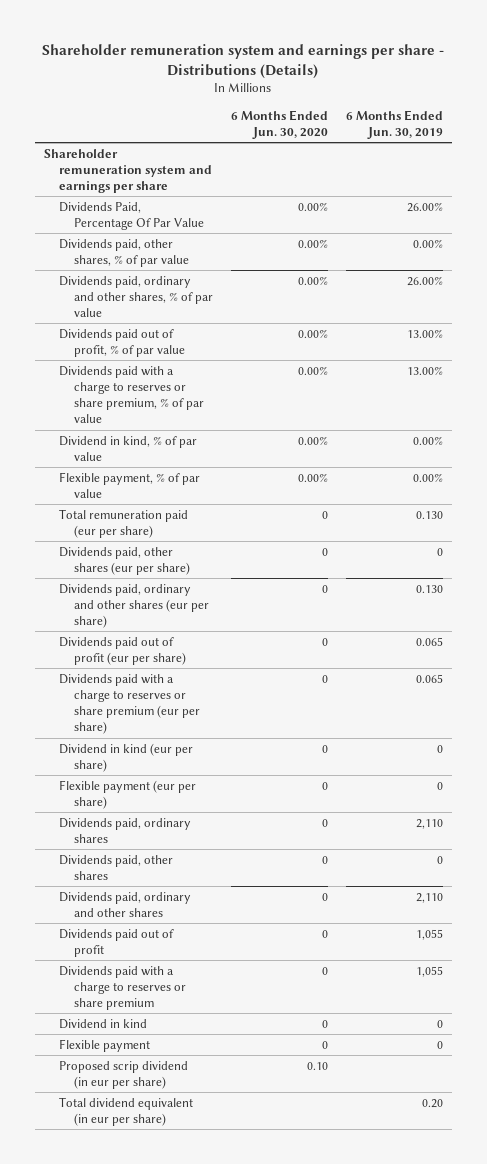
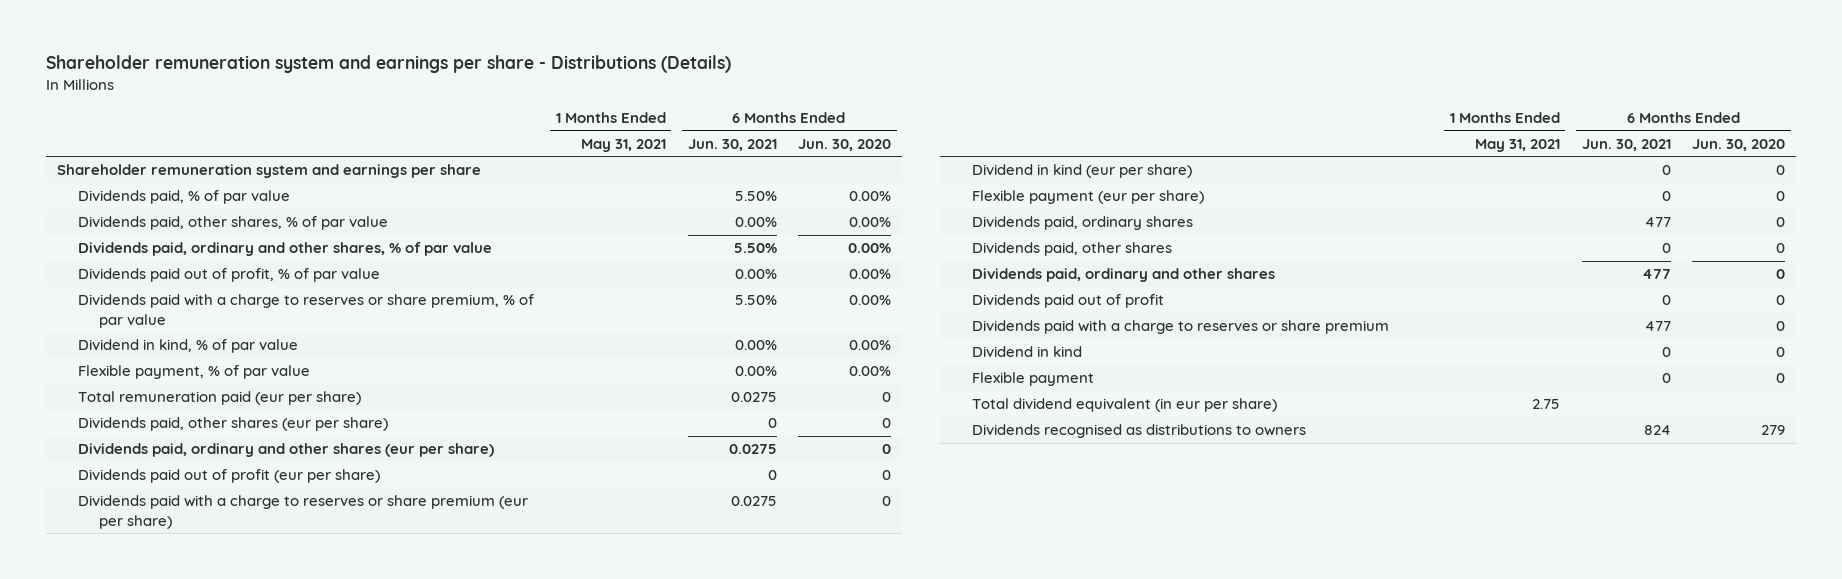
- | 6 Months Ended Jun. 30, 2020 | 6 Months Ended Jun. 30, 2019
+ | 1 Months Ended May 31, 2021 | 6 Months Ended Jun. 30, 2021 | 6 Months Ended Jun. 30, 2020
- Dividends Paid, Percentage Of Par Value | 0.00% | 26.00%
+ Dividends paid, % of par value | | 5.50% | 0.00%
- Proposed scrip dividend (in eur per share) | 0.10 |
+ Dividends recognised as distributions to owners | | 824 | 279

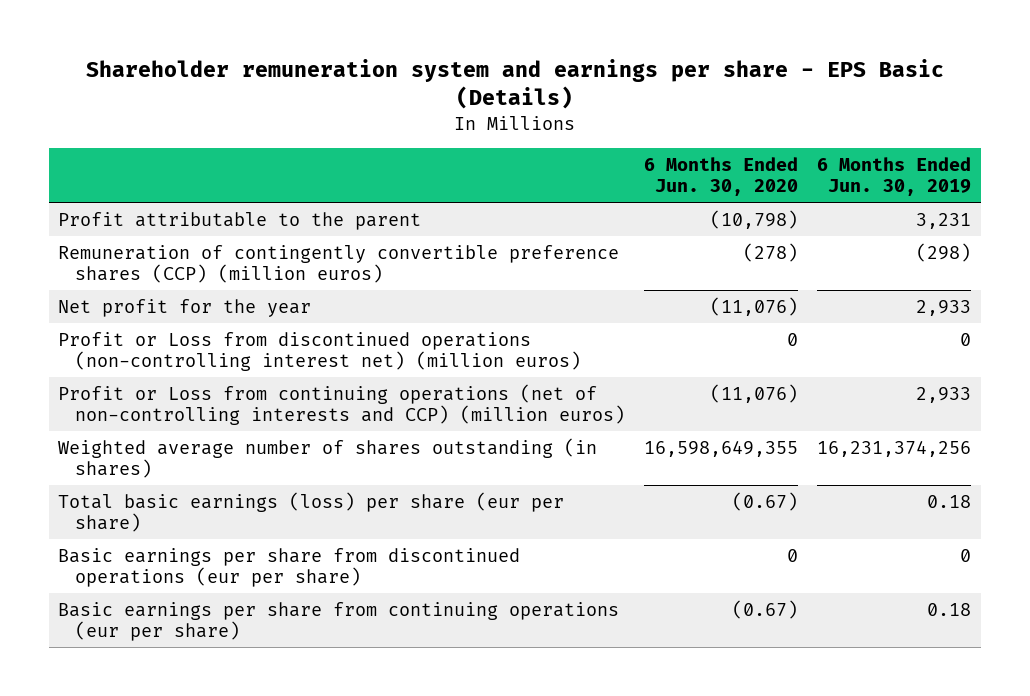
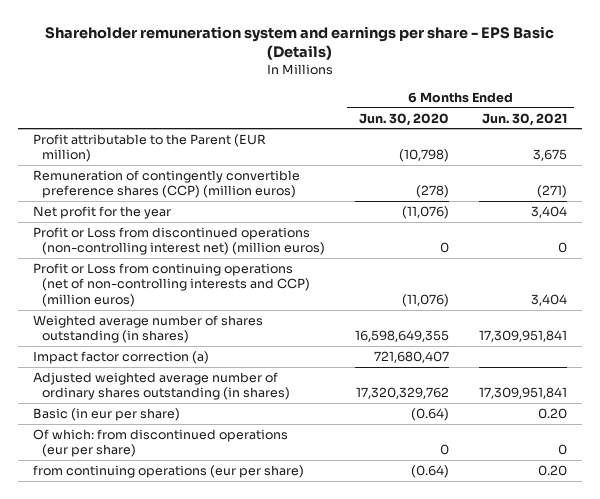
- | 6 Months Ended Jun. 30, 2020 | 6 Months Ended Jun. 30, 2019
+ | 6 Months Ended Jun. 30, 2020 | 6 Months Ended Jun. 30, 2021
- Profit attributable to the parent | (10,798) | 3,231
+ Profit attributable to the Parent (EUR million) | (10,798) | 3,675
- Total basic earnings (loss) per share (eur per share) | (0.67) | 0.18
- Basic earnings per share from discontinued operations (eur per share) | 0 | 0
- Basic earnings per share from continuing operations (eur per share) | (0.67) | 0.18
+ Impact factor correction (a) | 721,680,407 |
+ Adjusted weighted average number of ordinary shares outstanding (in shares) | 17,320,329,762 | 17,309,951,841
+ Basic (in eur per share) | (0.64) | 0.20
+ Of which: from discontinued operations (eur per share) | 0 | 0
+ from continuing operations (eur per share) | (0.64) | 0.20

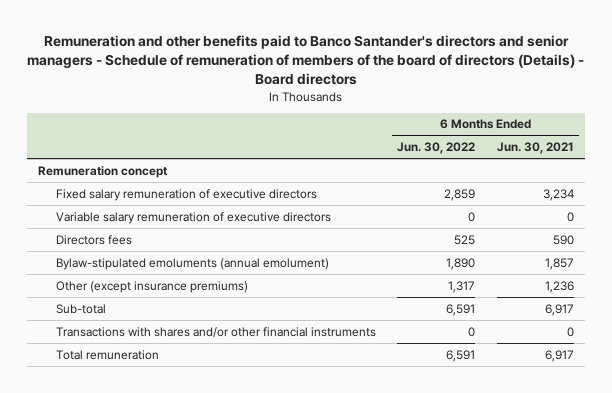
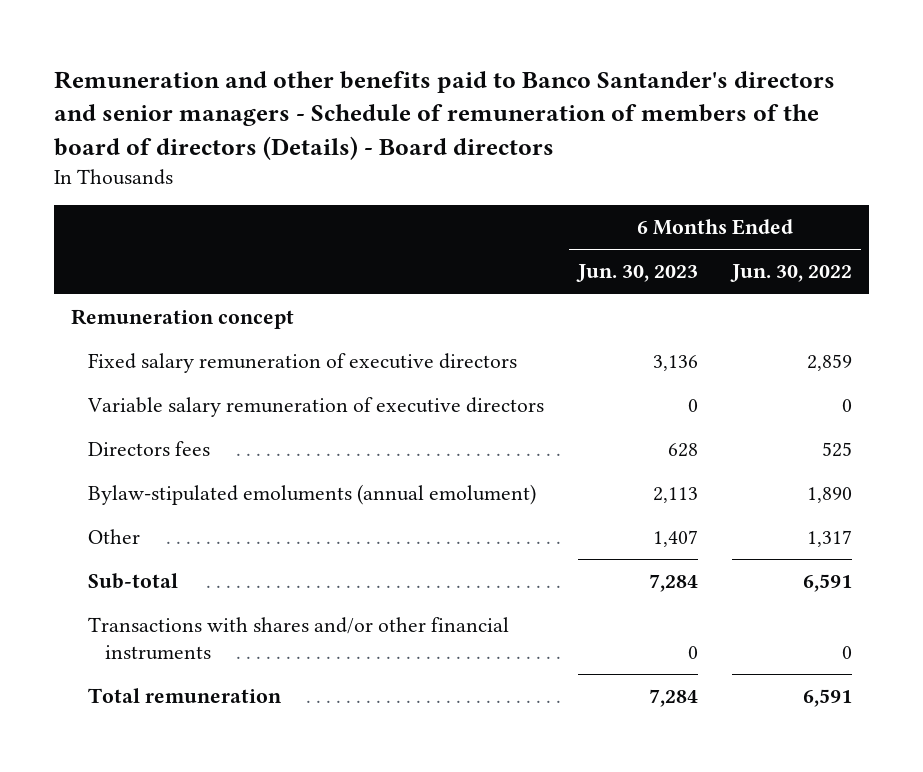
- | 6 Months Ended Jun. 30, 2022 | 6 Months Ended Jun. 30, 2021
+ | 6 Months Ended Jun. 30, 2023 | 6 Months Ended Jun. 30, 2022
- Other (except insurance premiums) | 1,317 | 1,236
+ Other | 1,407 | 1,317

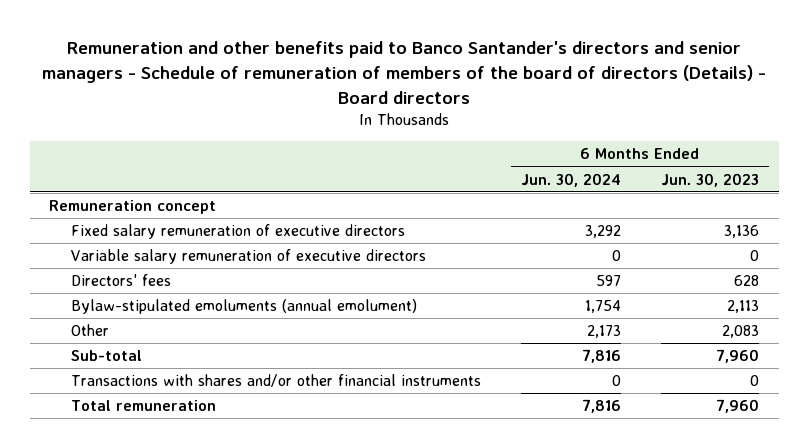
- | 6 Months Ended Jun. 30, 2023 | 6 Months Ended Jun. 30, 2022
+ | 6 Months Ended Jun. 30, 2024 | 6 Months Ended Jun. 30, 2023
- Directors fees | 628 | 525
+ Directors' fees | 597 | 628
- Other | 1,407 | 1,317
- Sub-total | 7,284 | 6,591
+ Other | 2,173 | 2,083
+ Sub-total | 7,816 | 7,960
- Total remuneration | 7,284 | 6,591
+ Total remuneration | 7,816 | 7,960

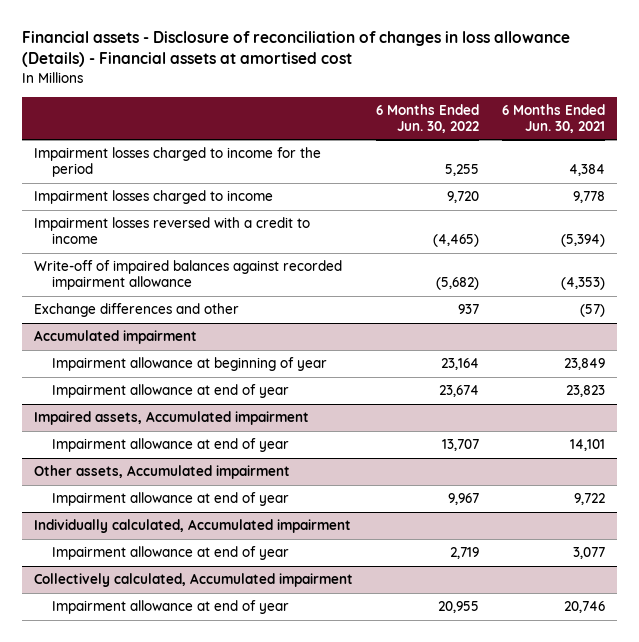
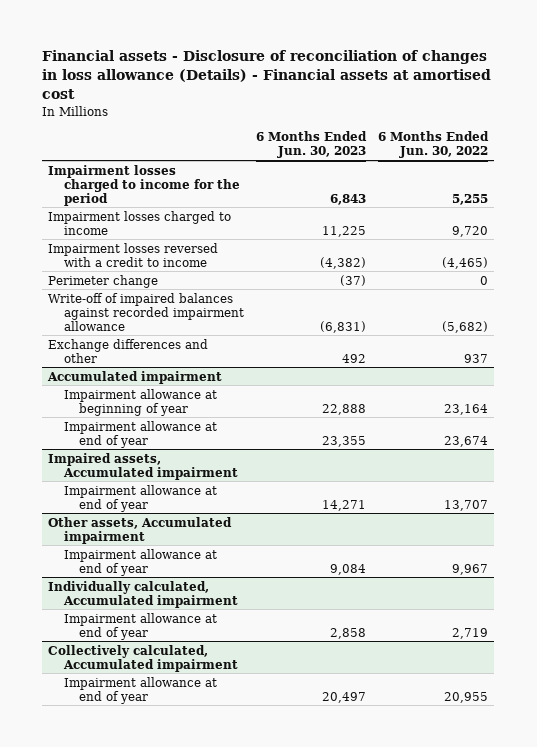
- | 6 Months Ended Jun. 30, 2022 | 6 Months Ended Jun. 30, 2021
+ | 6 Months Ended Jun. 30, 2023 | 6 Months Ended Jun. 30, 2022
+ Perimeter change | (37) | 0

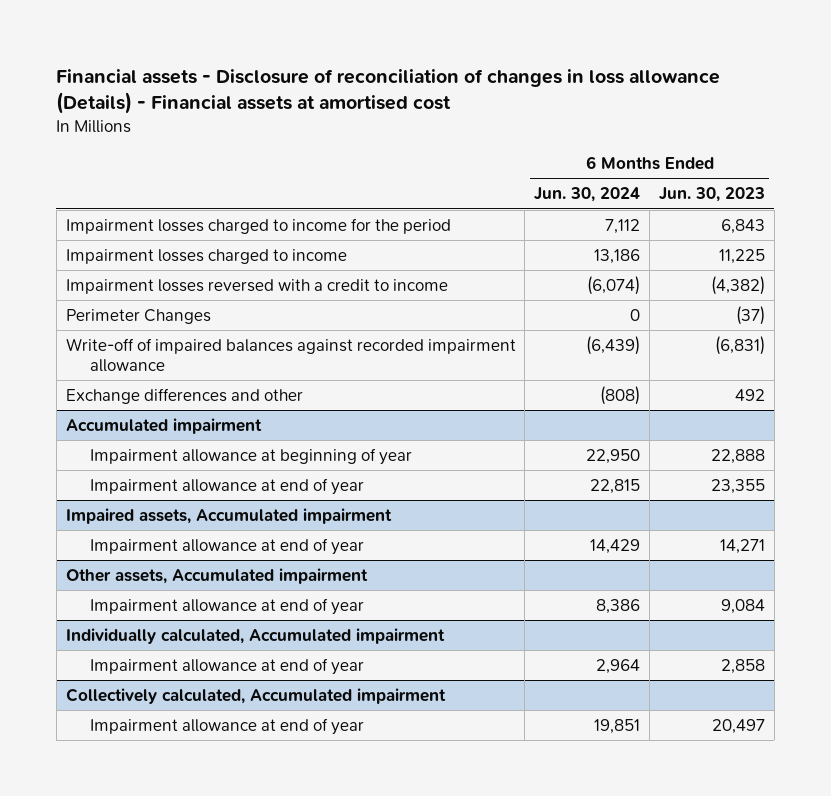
- | 6 Months Ended Jun. 30, 2023 | 6 Months Ended Jun. 30, 2022
+ | 6 Months Ended Jun. 30, 2024 | 6 Months Ended Jun. 30, 2023
- Perimeter change | (37) | 0
+ Perimeter Changes | 0 | (37)

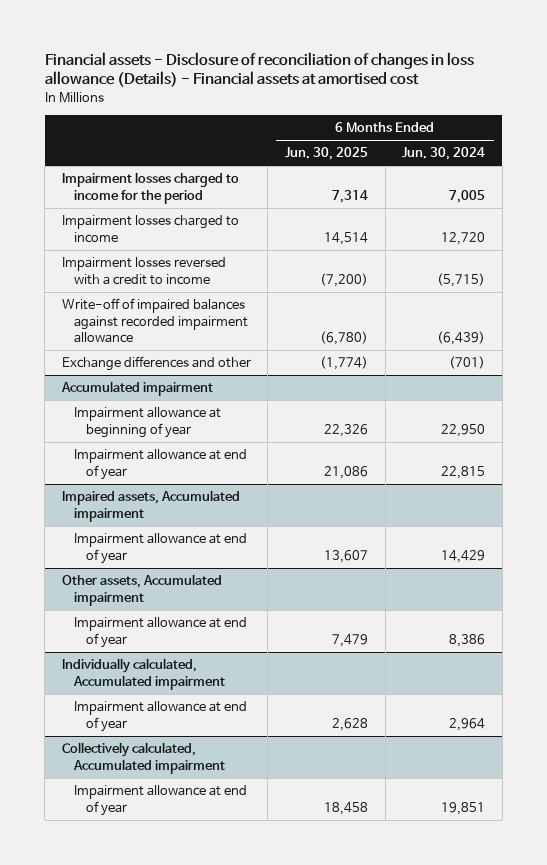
- | 6 Months Ended Jun. 30, 2024 | 6 Months Ended Jun. 30, 2023
+ | 6 Months Ended Jun. 30, 2025 | 6 Months Ended Jun. 30, 2024
- Impairment losses charged to income for the period | 7,112 | 6,843
- Impairment losses charged to income | 13,186 | 11,225
- Impairment losses reversed with a credit to income | (6,074) | (4,382)
- Perimeter Changes | 0 | (37)
+ Impairment losses charged to income for the period | 7,314 | 7,005
+ Impairment losses charged to income | 14,514 | 12,720
+ Impairment losses reversed with a credit to income | (7,200) | (5,715)
- Exchange differences and other | (808) | 492
+ Exchange differences and other | (1,774) | (701)

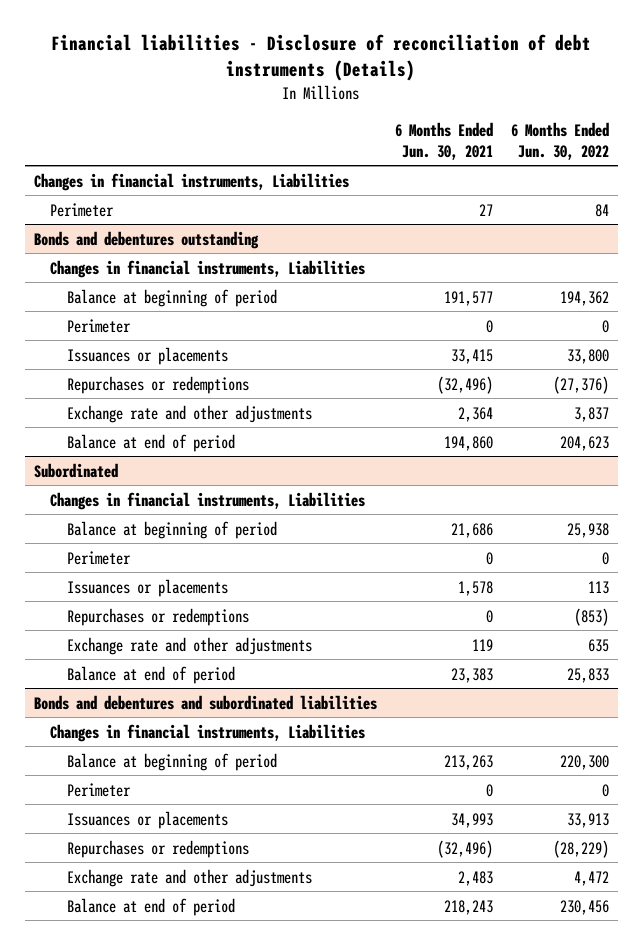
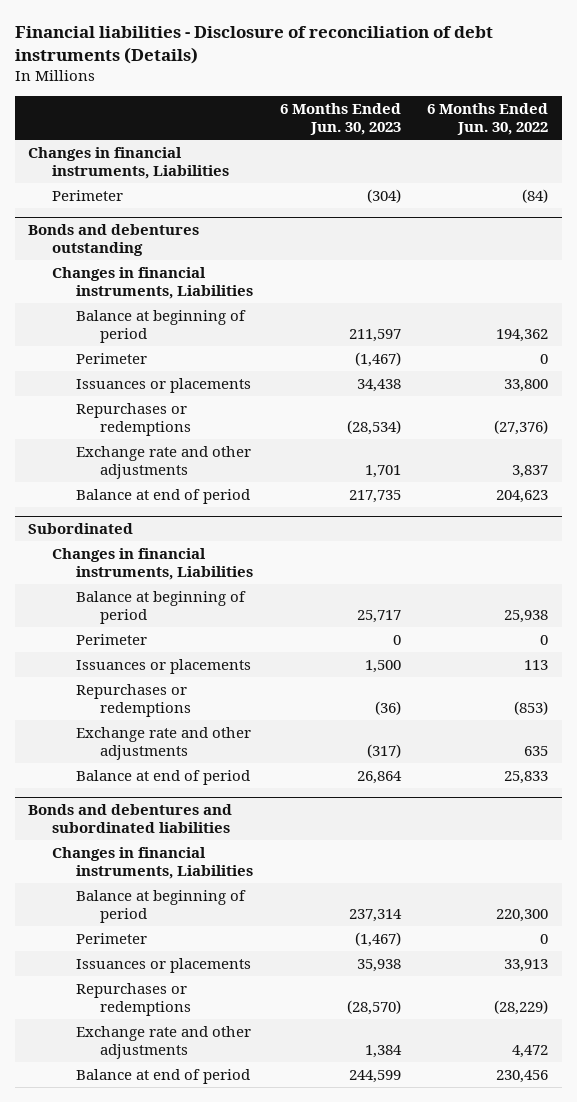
- | 6 Months Ended Jun. 30, 2021 | 6 Months Ended Jun. 30, 2022
+ | 6 Months Ended Jun. 30, 2023 | 6 Months Ended Jun. 30, 2022
- Perimeter | 27 | 84
+ Perimeter | (304) | (84)

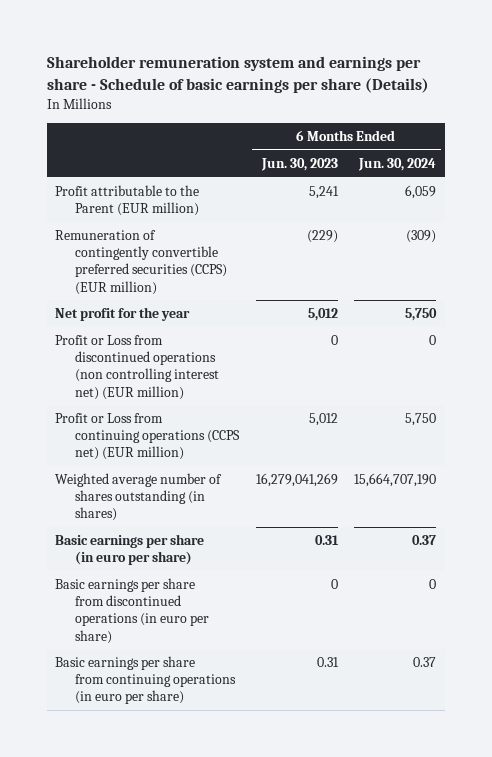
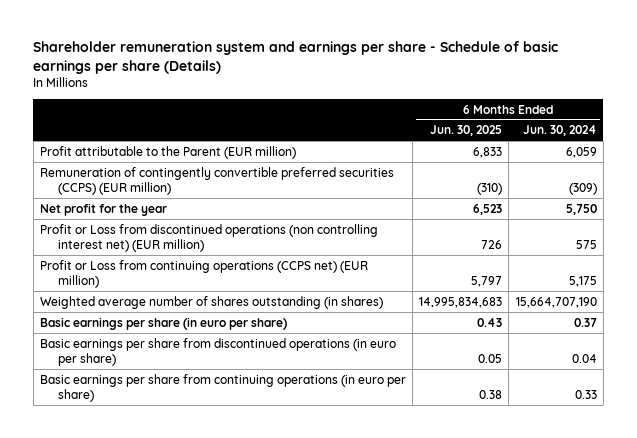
- | 6 Months Ended Jun. 30, 2023 | 6 Months Ended Jun. 30, 2024
+ | 6 Months Ended Jun. 30, 2025 | 6 Months Ended Jun. 30, 2024
- Profit or Loss from discontinued operations (non controlling interest net) (EUR million) | 0 | 0
- Profit or Loss from continuing operations (CCPS net) (EUR million) | 5,012 | 5,750
+ Profit or Loss from discontinued operations (non controlling interest net) (EUR million) | 726 | 575
+ Profit or Loss from continuing operations (CCPS net) (EUR million) | 5,797 | 5,175
- Basic earnings per share from discontinued operations (in euro per share) | 0 | 0
- Basic earnings per share from continuing operations (in euro per share) | 0.31 | 0.37
+ Basic earnings per share from discontinued operations (in euro per share) | 0.05 | 0.04
+ Basic earnings per share from continuing operations (in euro per share) | 0.38 | 0.33

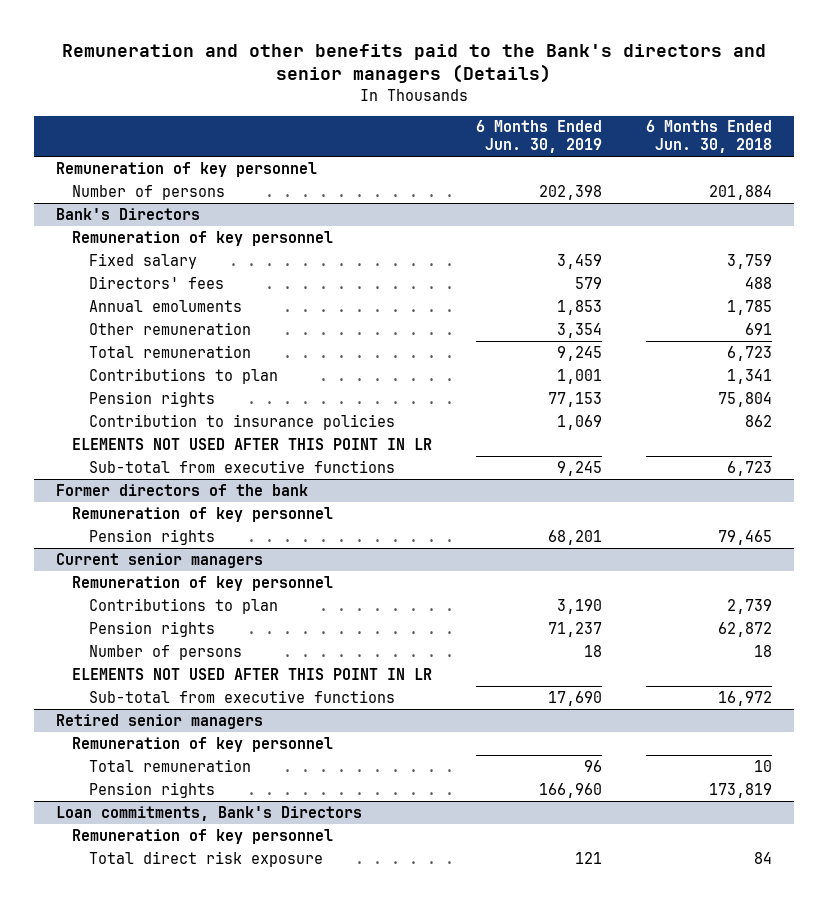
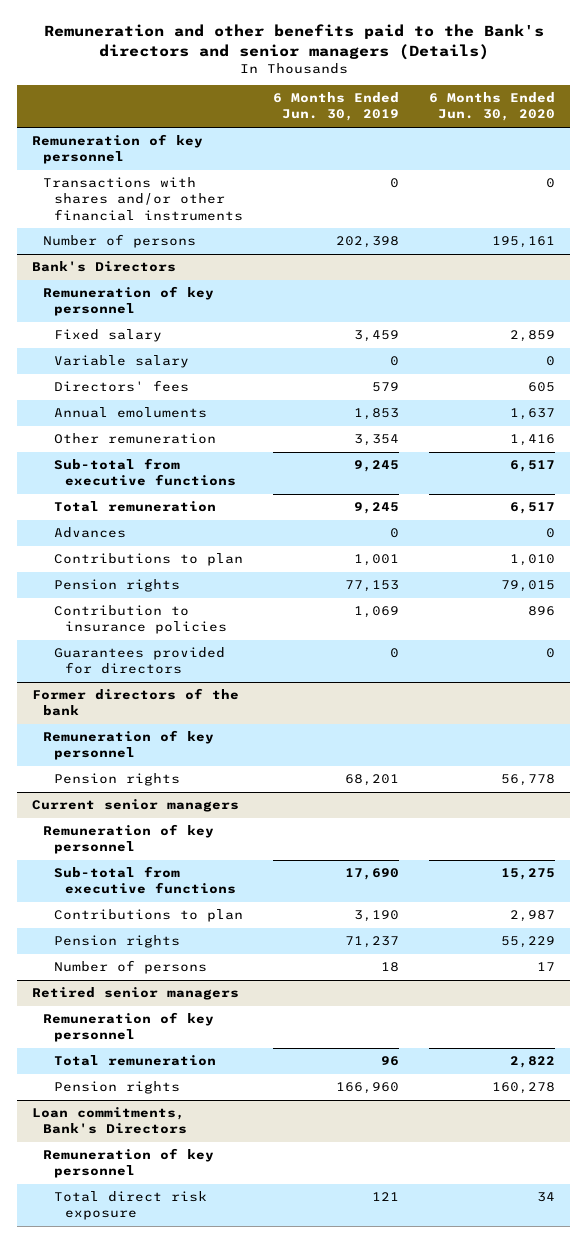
- | 6 Months Ended Jun. 30, 2019 | 6 Months Ended Jun. 30, 2018
+ | 6 Months Ended Jun. 30, 2019 | 6 Months Ended Jun. 30, 2020
+ Transactions with shares and/or other financial instruments | 0 | 0
@ Bank's Directors
+ Variable salary | 0 | 0
moved up: Sub-total from executive functions | 9,245 | 6,517
+ Advances | 0 | 0
- ELEMENTS NOT USED AFTER THIS POINT IN LR
+ Guarantees provided for directors | 0 | 0
@ Current senior managers
moved up: Sub-total from executive functions | 17,690 | 15,275
- ELEMENTS NOT USED AFTER THIS POINT IN LR

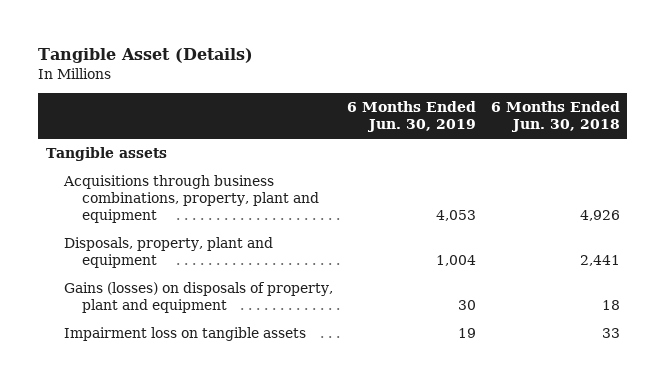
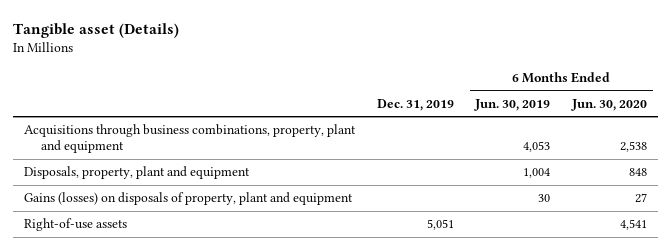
- Tangible Asset (Details)
+ Tangible asset (Details)
- | 6 Months Ended Jun. 30, 2019 | 6 Months Ended Jun. 30, 2018
+ | Dec. 31, 2019 | 6 Months Ended Jun. 30, 2019 | 6 Months Ended Jun. 30, 2020
- Tangible assets
- Impairment loss on tangible assets | 19 | 33
+ Right-of-use assets | 5,051 | | 4,541

